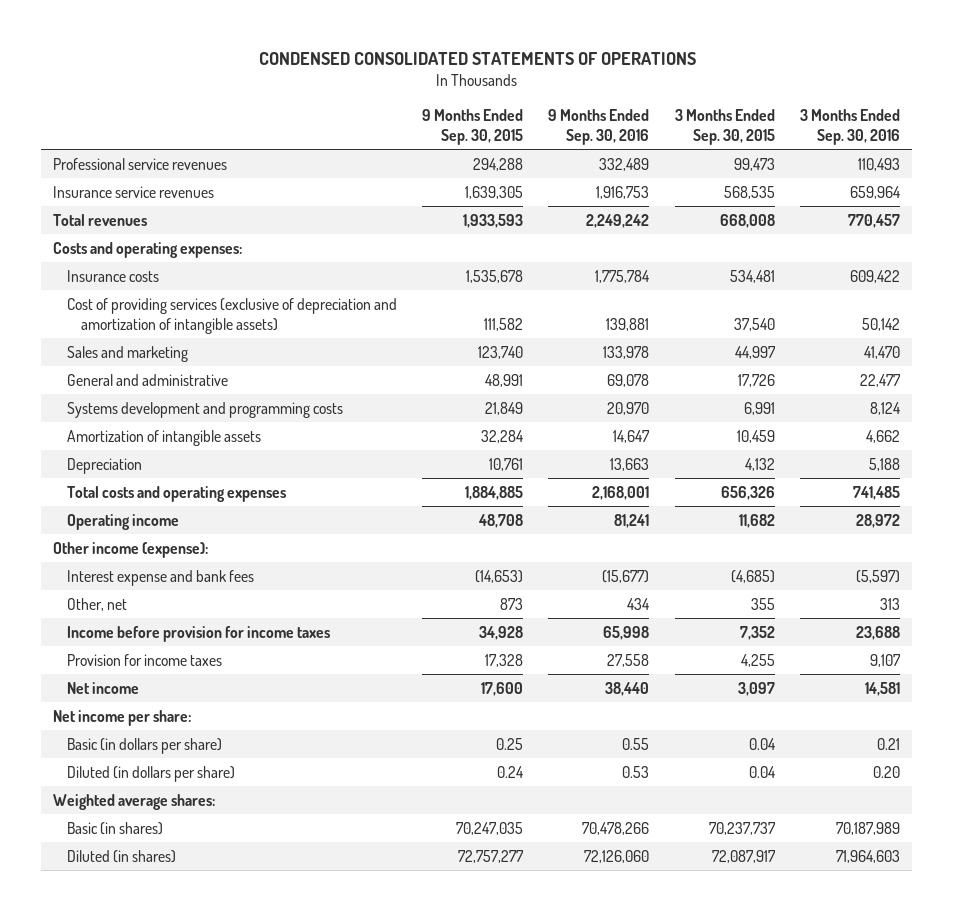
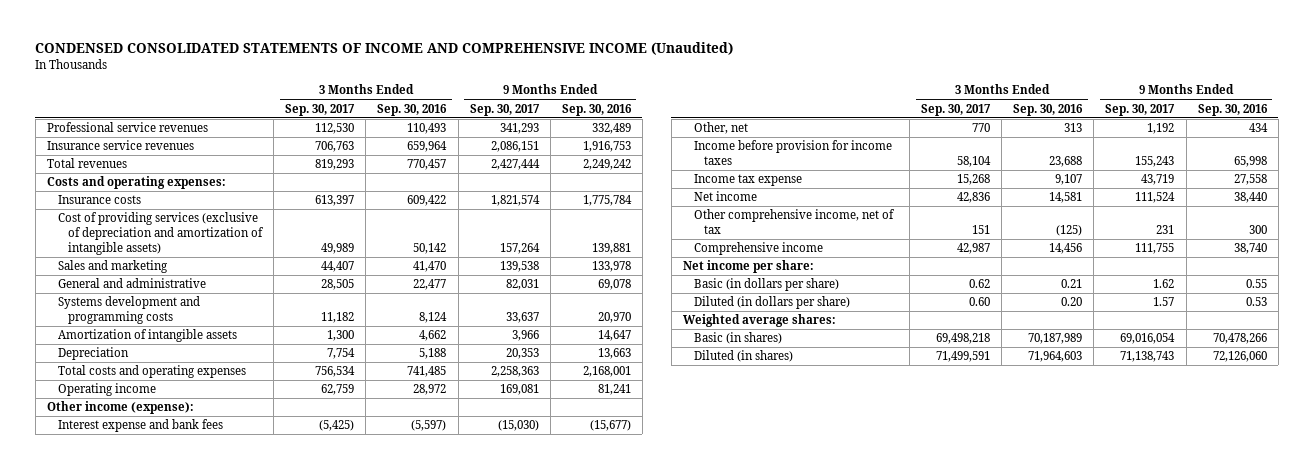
- CONDENSED CONSOLIDATED STATEMENTS OF OPERATIONS
+ CONDENSED CONSOLIDATED STATEMENTS OF INCOME AND COMPREHENSIVE INCOME (Unaudited)
- | 9 Months Ended Sep. 30, 2015 | 9 Months Ended Sep. 30, 2016 | 3 Months Ended Sep. 30, 2015 | 3 Months Ended Sep. 30, 2016
+ | 3 Months Ended Sep. 30, 2017 | 3 Months Ended Sep. 30, 2016 | 9 Months Ended Sep. 30, 2017 | 9 Months Ended Sep. 30, 2016
- Provision for income taxes | 17,328 | 27,558 | 4,255 | 9,107
+ Income tax expense | 15,268 | 9,107 | 43,719 | 27,558
+ Other comprehensive income, net of tax | 151 | (125) | 231 | 300
+ Comprehensive income | 42,987 | 14,456 | 111,755 | 38,740

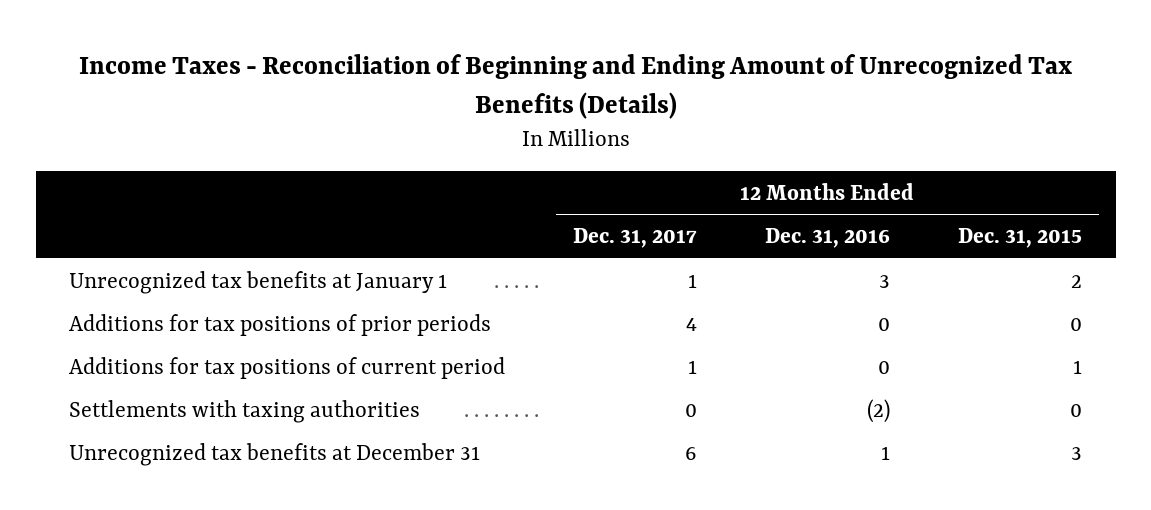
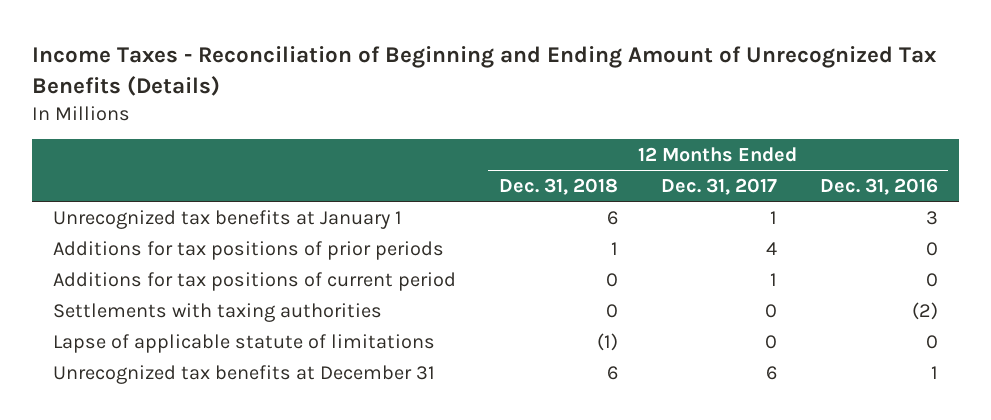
- | 12 Months Ended Dec. 31, 2017 | 12 Months Ended Dec. 31, 2016 | 12 Months Ended Dec. 31, 2015
+ | 12 Months Ended Dec. 31, 2018 | 12 Months Ended Dec. 31, 2017 | 12 Months Ended Dec. 31, 2016
+ Lapse of applicable statute of limitations | (1) | 0 | 0

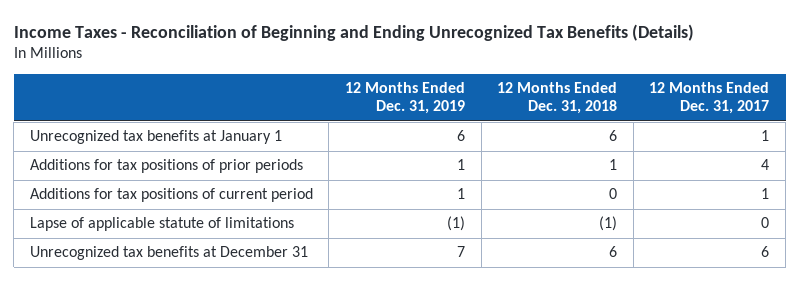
- Income Taxes - Reconciliation of Beginning and Ending Amount of Unrecognized Tax Benefits (Details)
+ Income Taxes - Reconciliation of Beginning and Ending Unrecognized Tax Benefits (Details)
- | 12 Months Ended Dec. 31, 2018 | 12 Months Ended Dec. 31, 2017 | 12 Months Ended Dec. 31, 2016
+ | 12 Months Ended Dec. 31, 2019 | 12 Months Ended Dec. 31, 2018 | 12 Months Ended Dec. 31, 2017
- Settlements with taxing authorities | 0 | 0 | (2)

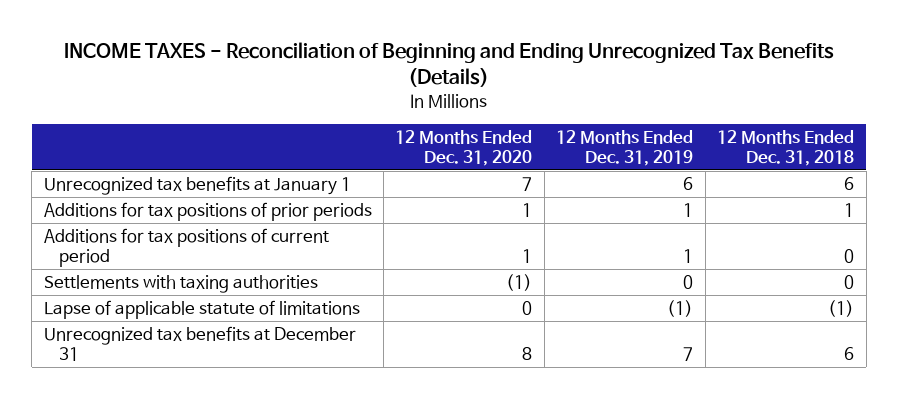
- Income Taxes - Reconciliation of Beginning and Ending Unrecognized Tax Benefits (Details)
+ INCOME TAXES - Reconciliation of Beginning and Ending Unrecognized Tax Benefits (Details)
- | 12 Months Ended Dec. 31, 2019 | 12 Months Ended Dec. 31, 2018 | 12 Months Ended Dec. 31, 2017
+ | 12 Months Ended Dec. 31, 2020 | 12 Months Ended Dec. 31, 2019 | 12 Months Ended Dec. 31, 2018
+ Settlements with taxing authorities | (1) | 0 | 0

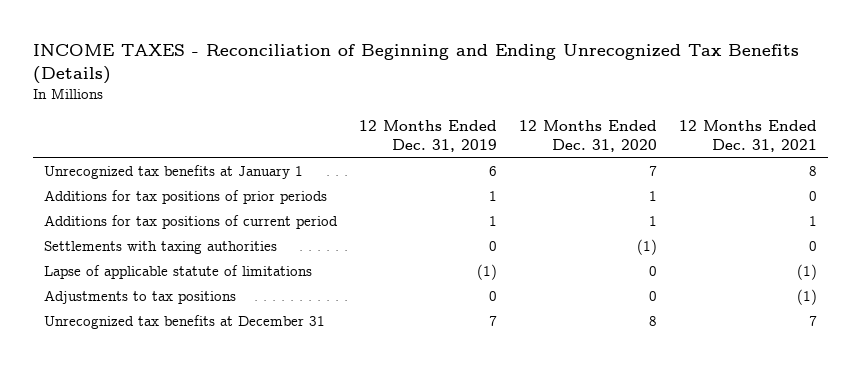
- | 12 Months Ended Dec. 31, 2020 | 12 Months Ended Dec. 31, 2019 | 12 Months Ended Dec. 31, 2018
+ | 12 Months Ended Dec. 31, 2019 | 12 Months Ended Dec. 31, 2020 | 12 Months Ended Dec. 31, 2021
+ Adjustments to tax positions | 0 | 0 | (1)

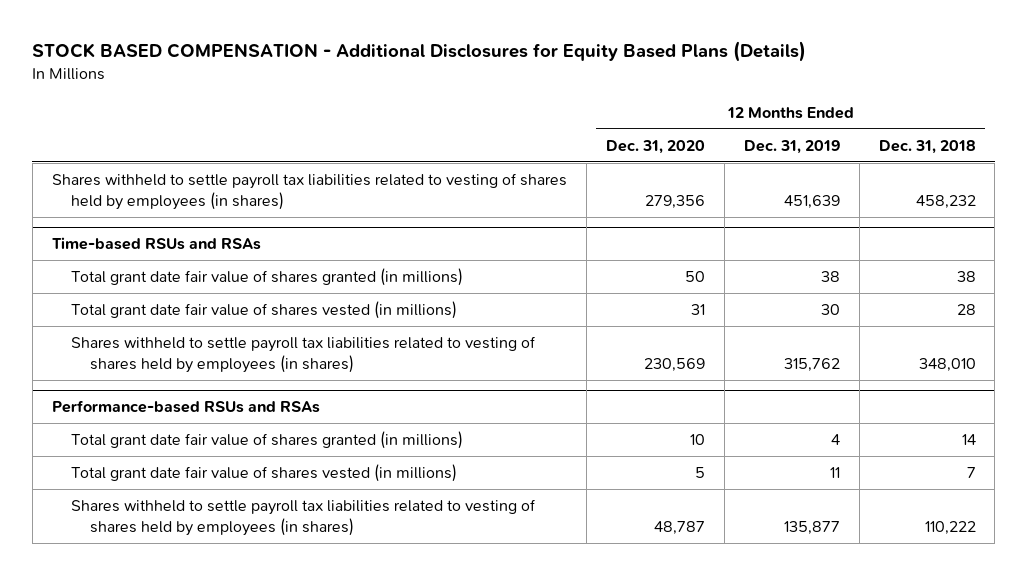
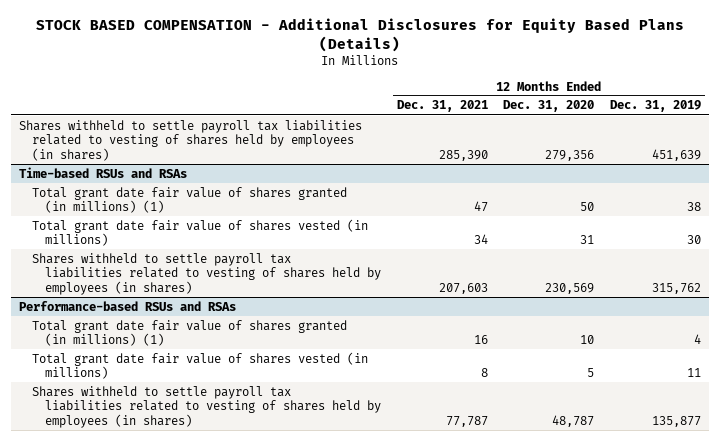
- | 12 Months Ended Dec. 31, 2020 | 12 Months Ended Dec. 31, 2019 | 12 Months Ended Dec. 31, 2018
+ | 12 Months Ended Dec. 31, 2021 | 12 Months Ended Dec. 31, 2020 | 12 Months Ended Dec. 31, 2019
@ Time-based RSUs and RSAs
- Total grant date fair value of shares granted (in millions) | 50 | 38 | 38
+ Total grant date fair value of shares granted (in millions) (1) | 47 | 50 | 38
@ Performance-based RSUs and RSAs
- Total grant date fair value of shares granted (in millions) | 10 | 4 | 14
+ Total grant date fair value of shares granted (in millions) (1) | 16 | 10 | 4

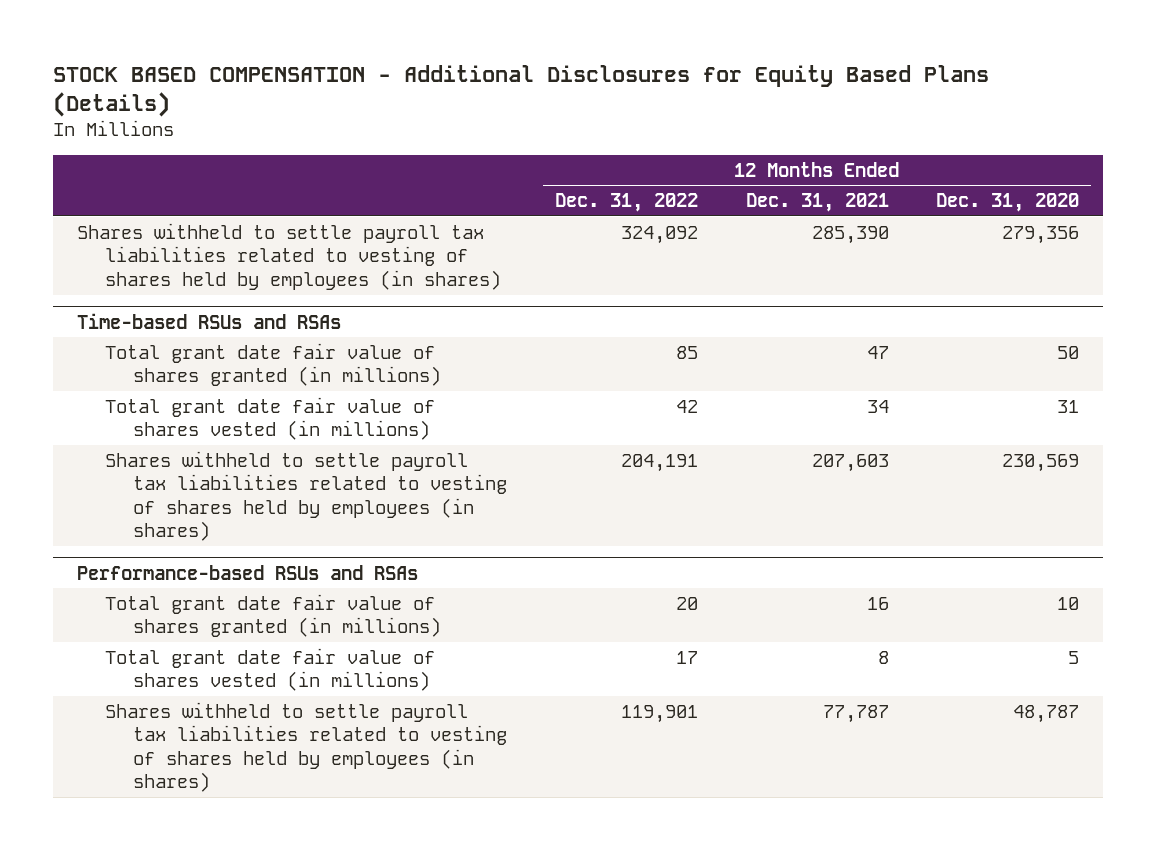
- | 12 Months Ended Dec. 31, 2021 | 12 Months Ended Dec. 31, 2020 | 12 Months Ended Dec. 31, 2019
+ | 12 Months Ended Dec. 31, 2022 | 12 Months Ended Dec. 31, 2021 | 12 Months Ended Dec. 31, 2020
@ Time-based RSUs and RSAs
- Total grant date fair value of shares granted (in millions) (1) | 47 | 50 | 38
+ Total grant date fair value of shares granted (in millions) | 85 | 47 | 50
@ Performance-based RSUs and RSAs
- Total grant date fair value of shares granted (in millions) (1) | 16 | 10 | 4
+ Total grant date fair value of shares granted (in millions) | 20 | 16 | 10

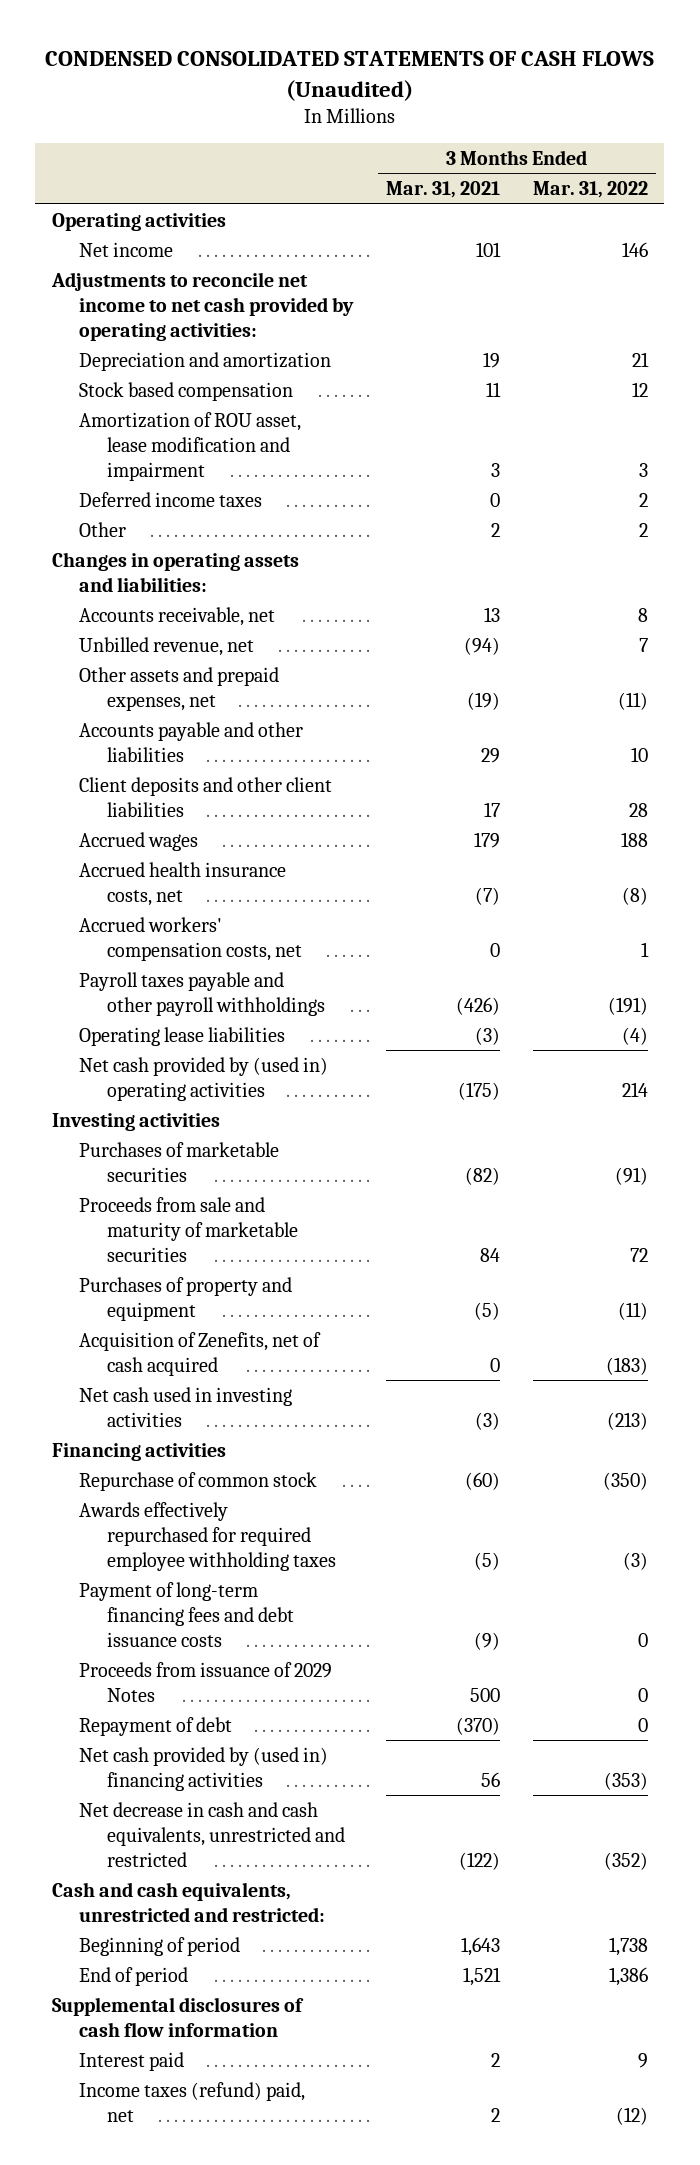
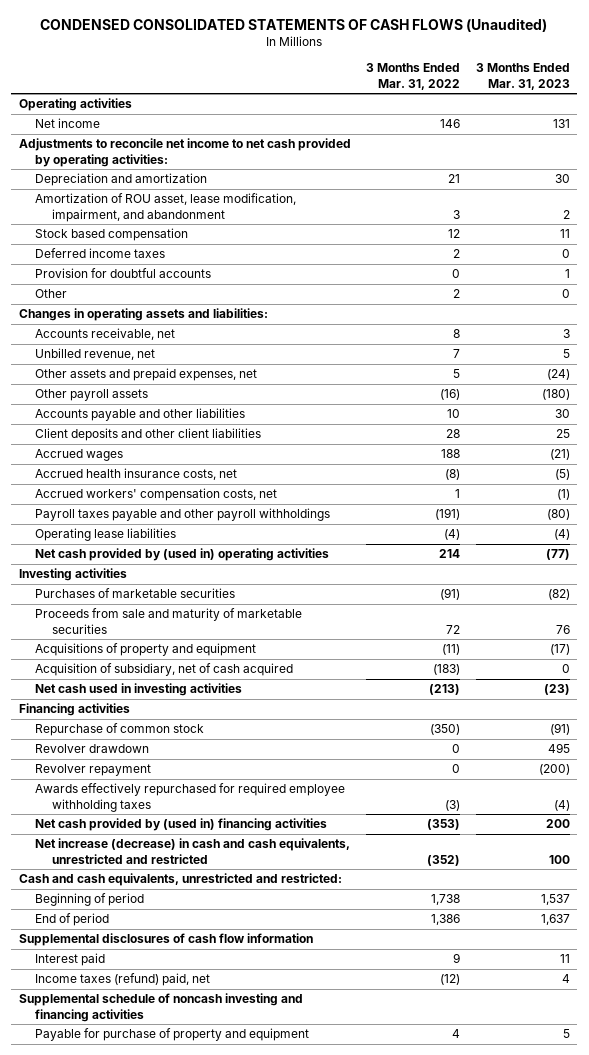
- | 3 Months Ended Mar. 31, 2021 | 3 Months Ended Mar. 31, 2022
+ | 3 Months Ended Mar. 31, 2022 | 3 Months Ended Mar. 31, 2023
+ Amortization of ROU asset, lease modification, impairment, and abandonment | 3 | 2
- Amortization of ROU asset, lease modification and impairment | 3 | 3
+ Provision for doubtful accounts | 0 | 1
- Other assets and prepaid expenses, net | (19) | (11)
+ Other assets and prepaid expenses, net | 5 | (24)
+ Other payroll assets | (16) | (180)
- Purchases of property and equipment | (5) | (11)
- Acquisition of Zenefits, net of cash acquired | 0 | (183)
+ Acquisitions of property and equipment | (11) | (17)
+ Acquisition of subsidiary, net of cash acquired | (183) | 0
+ Revolver drawdown | 0 | 495
+ Revolver repayment | 0 | (200)
- Payment of long-term financing fees and debt issuance costs | (9) | 0
- Proceeds from issuance of 2029 Notes | 500 | 0
- Repayment of debt | (370) | 0
- Net decrease in cash and cash equivalents, unrestricted and restricted | (122) | (352)
+ Net increase (decrease) in cash and cash equivalents, unrestricted and restricted | (352) | 100
+ Supplemental schedule of noncash investing and financing activities
+ Payable for purchase of property and equipment | 4 | 5

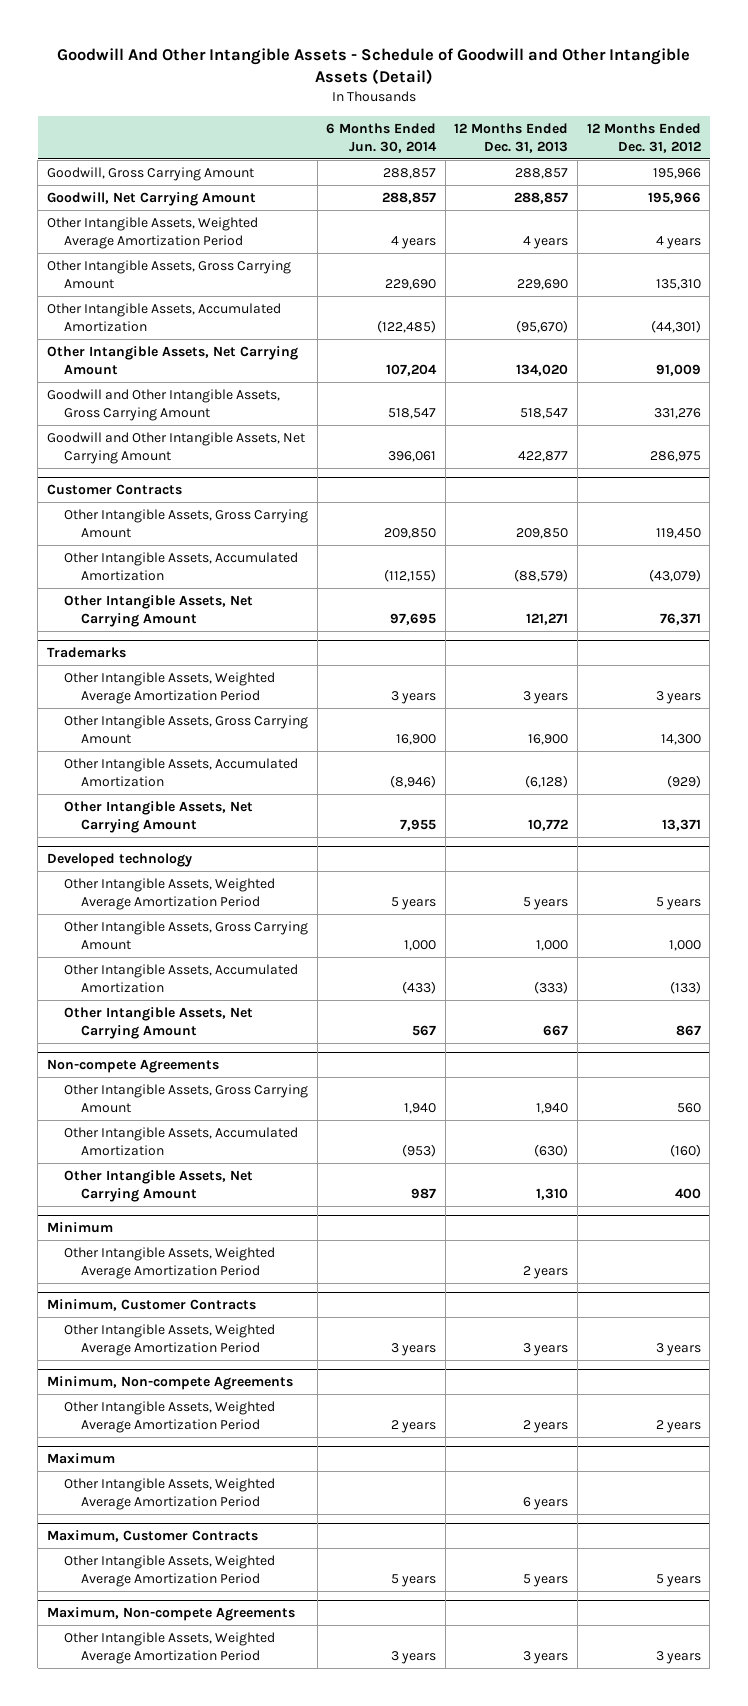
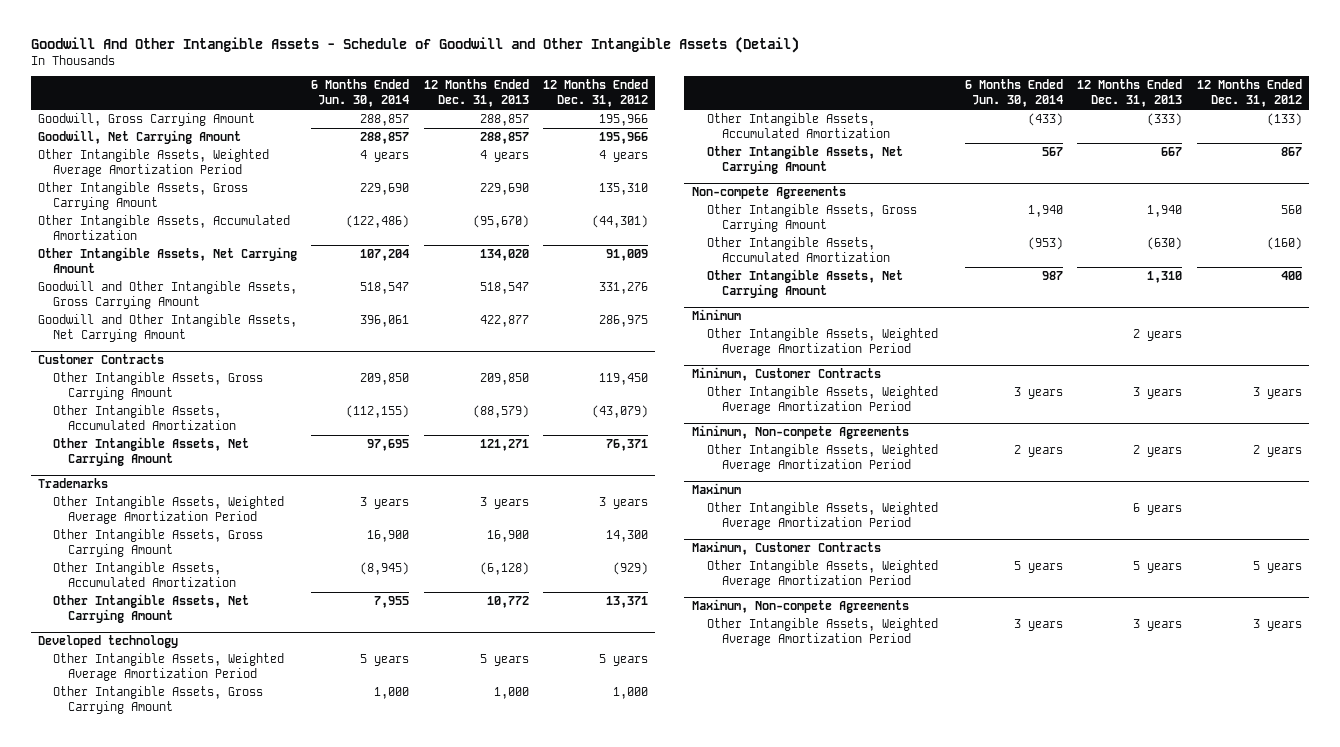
- Other Intangible Assets, Accumulated Amortization | (122,485) | (95,670) | (44,301)
+ Other Intangible Assets, Accumulated Amortization | (122,486) | (95,670) | (44,301)
@ Trademarks
- Other Intangible Assets, Accumulated Amortization | (8,946) | (6,128) | (929)
+ Other Intangible Assets, Accumulated Amortization | (8,945) | (6,128) | (929)

